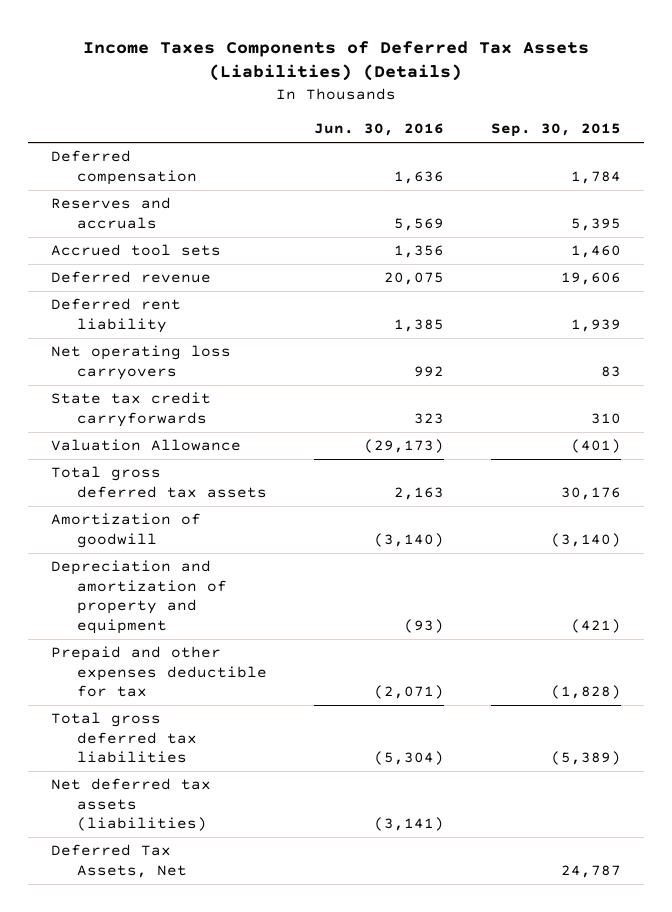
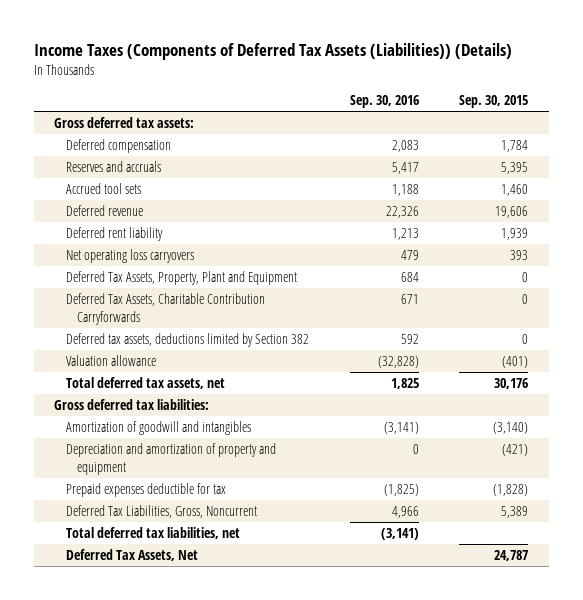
- Income Taxes Components of Deferred Tax Assets (Liabilities) (Details)
+ Income Taxes (Components of Deferred Tax Assets (Liabilities)) (Details)
- | Jun. 30, 2016 | Sep. 30, 2015
+ | Sep. 30, 2016 | Sep. 30, 2015
+ Gross deferred tax assets:
- Net operating loss carryovers | 992 | 83
- State tax credit carryforwards | 323 | 310
- Valuation Allowance | (29,173) | (401)
- Total gross deferred tax assets | 2,163 | 30,176
- Amortization of goodwill | (3,140) | (3,140)
+ Net operating loss carryovers | 479 | 393
+ Deferred Tax Assets, Property, Plant and Equipment | 684 | 0
+ Deferred Tax Assets, Charitable Contribution Carryforwards | 671 | 0
+ Deferred tax assets, deductions limited by Section 382 | 592 | 0
+ Valuation allowance | (32,828) | (401)
+ Total deferred tax assets, net | 1,825 | 30,176
+ Gross deferred tax liabilities:
+ Amortization of goodwill and intangibles | (3,141) | (3,140)
- Prepaid and other expenses deductible for tax | (2,071) | (1,828)
- Total gross deferred tax liabilities | (5,304) | (5,389)
- Net deferred tax assets (liabilities) | (3,141) |
+ Prepaid expenses deductible for tax | (1,825) | (1,828)
+ Deferred Tax Liabilities, Gross, Noncurrent | 4,966 | 5,389
+ Total deferred tax liabilities, net | (3,141) |

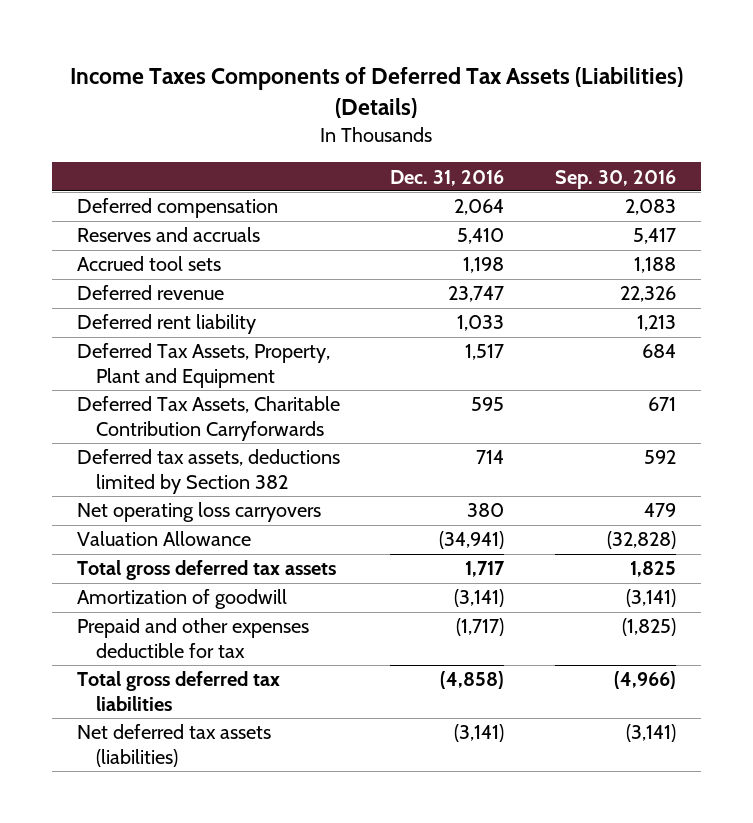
- Income Taxes (Components of Deferred Tax Assets (Liabilities)) (Details)
+ Income Taxes Components of Deferred Tax Assets (Liabilities) (Details)
- | Sep. 30, 2016 | Sep. 30, 2015
+ | Dec. 31, 2016 | Sep. 30, 2016
- Gross deferred tax assets:
- Valuation allowance | (32,828) | (401)
- Total deferred tax assets, net | 1,825 | 30,176
- Gross deferred tax liabilities:
- Amortization of goodwill and intangibles | (3,141) | (3,140)
- Depreciation and amortization of property and equipment | 0 | (421)
- Prepaid expenses deductible for tax | (1,825) | (1,828)
- Deferred Tax Liabilities, Gross, Noncurrent | 4,966 | 5,389
- Total deferred tax liabilities, net | (3,141) |
- Deferred Tax Assets, Net | | 24,787
moved down: Net operating loss carryovers | 380 | 479
+ Valuation Allowance | (34,941) | (32,828)
+ Total gross deferred tax assets | 1,717 | 1,825
+ Amortization of goodwill | (3,141) | (3,141)
+ Prepaid and other expenses deductible for tax | (1,717) | (1,825)
+ Total gross deferred tax liabilities | (4,858) | (4,966)
+ Net deferred tax assets (liabilities) | (3,141) | (3,141)

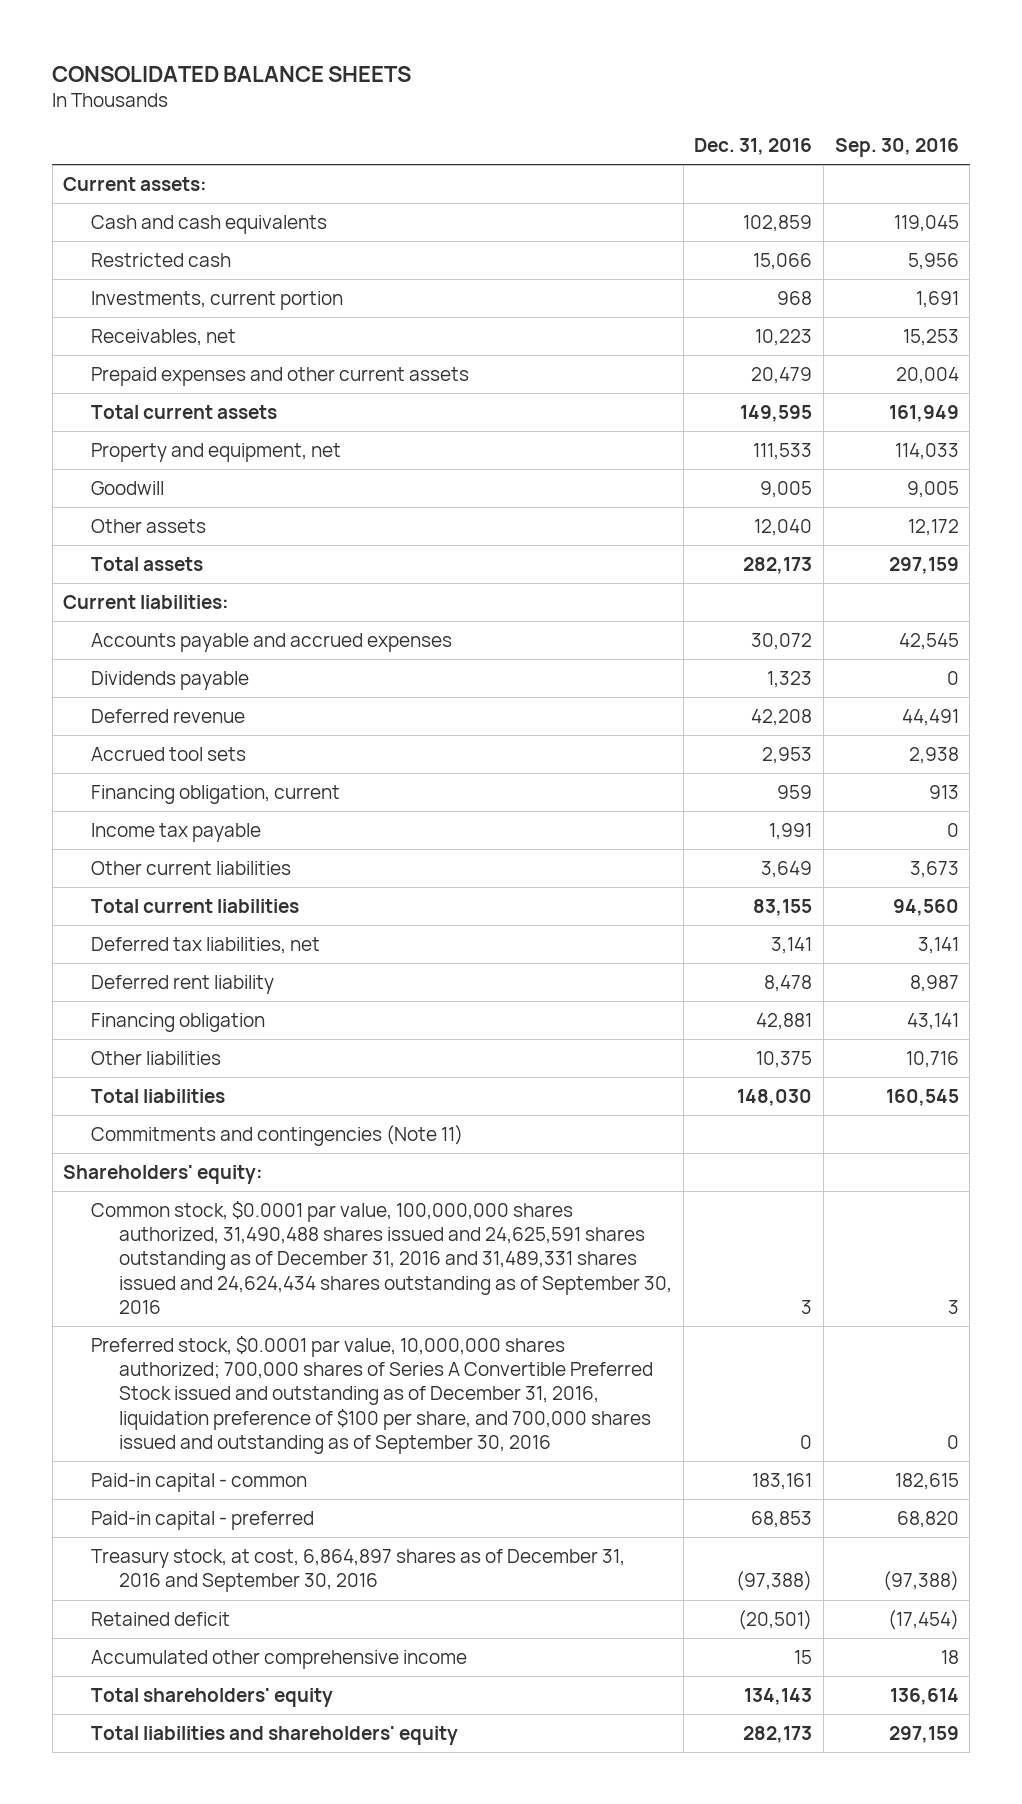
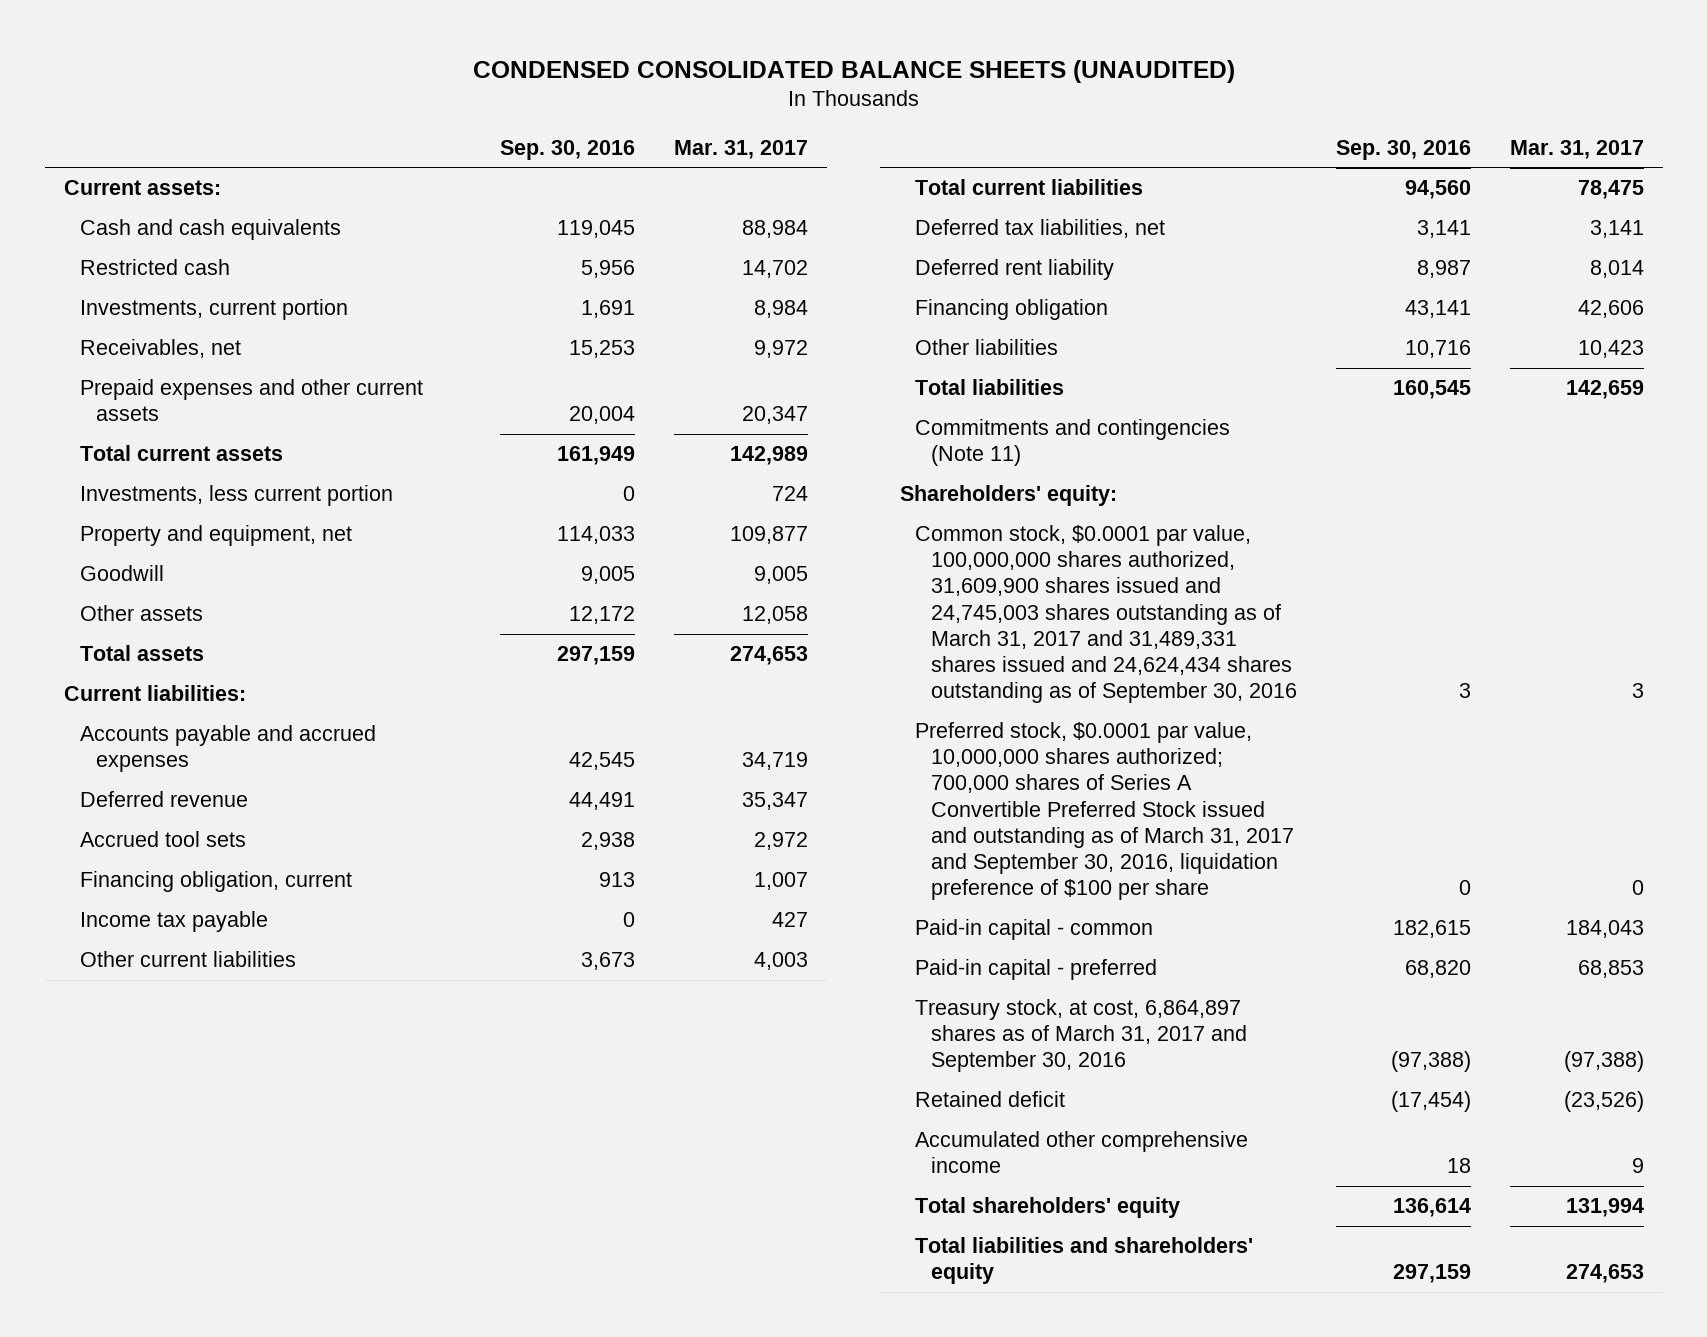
- CONSOLIDATED BALANCE SHEETS
+ CONDENSED CONSOLIDATED BALANCE SHEETS (UNAUDITED)
- | Dec. 31, 2016 | Sep. 30, 2016
+ | Sep. 30, 2016 | Mar. 31, 2017
+ Investments, less current portion | 0 | 724
- Dividends payable | 1,323 | 0
- Common stock, $0.0001 par value, 100,000,000 shares authorized, 31,490,488 shares issued and 24,625,591 shares outstanding as of December 31, 2016 and 31,489,331 shares issued and 24,624,434 shares outstanding as of September 30, 2016 | 3 | 3
- Preferred stock, $0.0001 par value, 10,000,000 shares authorized; 700,000 shares of Series A Convertible Preferred Stock issued and outstanding as of December 31, 2016, liquidation preference of $100 per share, and 700,000 shares issued and outstanding as of September 30, 2016 | 0 | 0
+ Common stock, $0.0001 par value, 100,000,000 shares authorized, 31,609,900 shares issued and 24,745,003 shares outstanding as of March 31, 2017 and 31,489,331 shares issued and 24,624,434 shares outstanding as of September 30, 2016 | 3 | 3
+ Preferred stock, $0.0001 par value, 10,000,000 shares authorized; 700,000 shares of Series A Convertible Preferred Stock issued and outstanding as of March 31, 2017 and September 30, 2016, liquidation preference of $100 per share | 0 | 0
- Treasury stock, at cost, 6,864,897 shares as of December 31, 2016 and September 30, 2016 | (97,388) | (97,388)
+ Treasury stock, at cost, 6,864,897 shares as of March 31, 2017 and September 30, 2016 | (97,388) | (97,388)

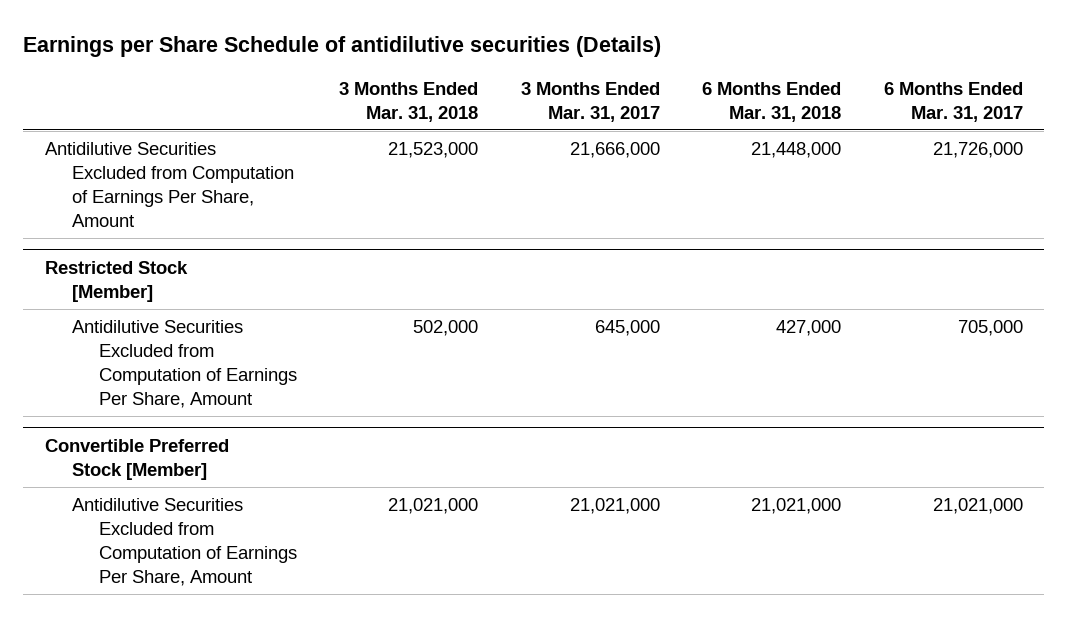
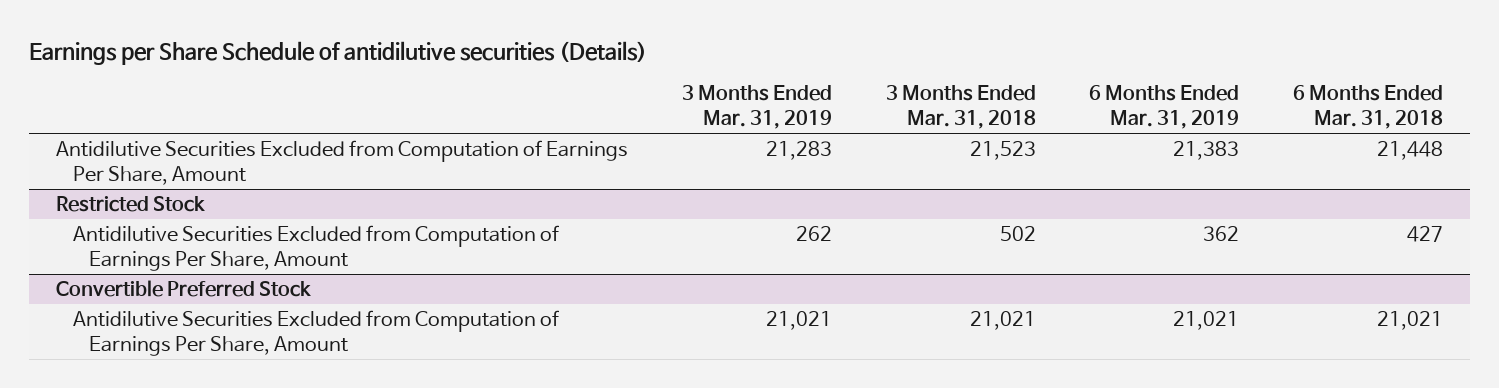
- | 3 Months Ended Mar. 31, 2018 | 3 Months Ended Mar. 31, 2017 | 6 Months Ended Mar. 31, 2018 | 6 Months Ended Mar. 31, 2017
+ | 3 Months Ended Mar. 31, 2019 | 3 Months Ended Mar. 31, 2018 | 6 Months Ended Mar. 31, 2019 | 6 Months Ended Mar. 31, 2018
- Antidilutive Securities Excluded from Computation of Earnings Per Share, Amount | 21,523,000 | 21,666,000 | 21,448,000 | 21,726,000
- Restricted Stock [Member]
- Antidilutive Securities Excluded from Computation of Earnings Per Share, Amount | 502,000 | 645,000 | 427,000 | 705,000
- Convertible Preferred Stock [Member]
- Antidilutive Securities Excluded from Computation of Earnings Per Share, Amount | 21,021,000 | 21,021,000 | 21,021,000 | 21,021,000
+ Antidilutive Securities Excluded from Computation of Earnings Per Share, Amount | 21,283 | 21,523 | 21,383 | 21,448
+ Restricted Stock
+ Antidilutive Securities Excluded from Computation of Earnings Per Share, Amount | 262 | 502 | 362 | 427
+ Convertible Preferred Stock
+ Antidilutive Securities Excluded from Computation of Earnings Per Share, Amount | 21,021 | 21,021 | 21,021 | 21,021

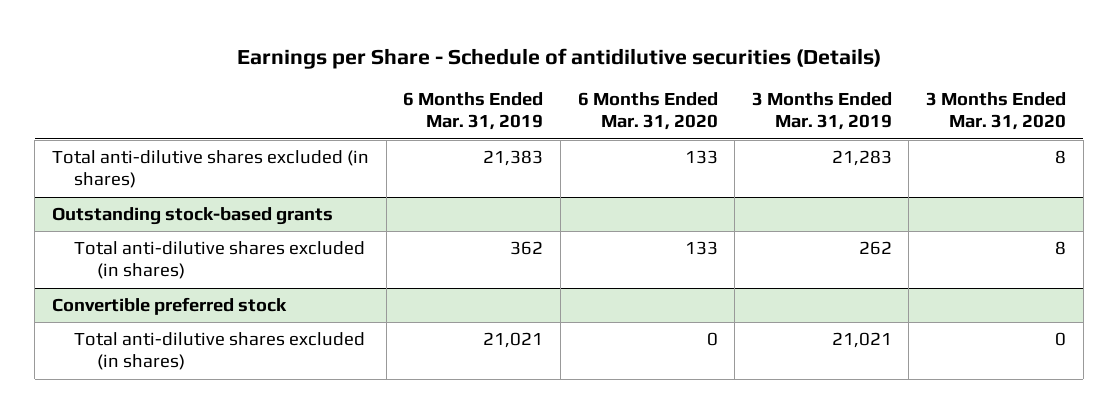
- Earnings per Share Schedule of antidilutive securities (Details)
+ Earnings per Share - Schedule of antidilutive securities (Details)
- | 3 Months Ended Mar. 31, 2019 | 3 Months Ended Mar. 31, 2018 | 6 Months Ended Mar. 31, 2019 | 6 Months Ended Mar. 31, 2018
+ | 6 Months Ended Mar. 31, 2019 | 6 Months Ended Mar. 31, 2020 | 3 Months Ended Mar. 31, 2019 | 3 Months Ended Mar. 31, 2020
- Antidilutive Securities Excluded from Computation of Earnings Per Share, Amount | 21,283 | 21,523 | 21,383 | 21,448
- Restricted Stock
- Antidilutive Securities Excluded from Computation of Earnings Per Share, Amount | 262 | 502 | 362 | 427
- Convertible Preferred Stock
- Antidilutive Securities Excluded from Computation of Earnings Per Share, Amount | 21,021 | 21,021 | 21,021 | 21,021
+ Total anti-dilutive shares excluded (in shares) | 21,383 | 133 | 21,283 | 8
+ Outstanding stock-based grants
+ Total anti-dilutive shares excluded (in shares) | 362 | 133 | 262 | 8
+ Convertible preferred stock
+ Total anti-dilutive shares excluded (in shares) | 21,021 | 0 | 21,021 | 0

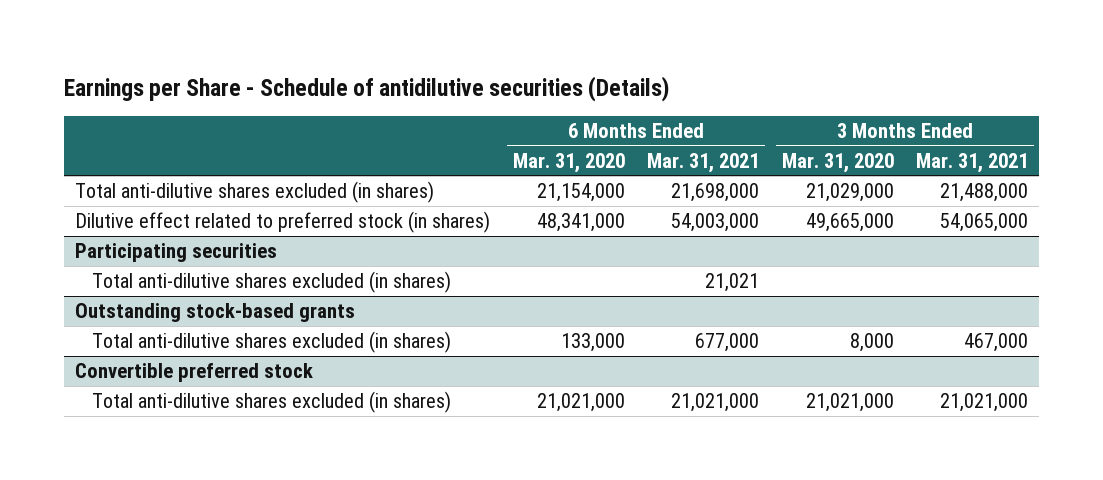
- | 6 Months Ended Mar. 31, 2019 | 6 Months Ended Mar. 31, 2020 | 3 Months Ended Mar. 31, 2019 | 3 Months Ended Mar. 31, 2020
+ | 6 Months Ended Mar. 31, 2020 | 6 Months Ended Mar. 31, 2021 | 3 Months Ended Mar. 31, 2020 | 3 Months Ended Mar. 31, 2021
- Total anti-dilutive shares excluded (in shares) | 21,383 | 133 | 21,283 | 8
+ Total anti-dilutive shares excluded (in shares) | 21,154,000 | 21,698,000 | 21,029,000 | 21,488,000
+ Dilutive effect related to preferred stock (in shares) | 48,341,000 | 54,003,000 | 49,665,000 | 54,065,000
+ Participating securities
+ Total anti-dilutive shares excluded (in shares) | | 21,021 | |
@ Outstanding stock-based grants
- Total anti-dilutive shares excluded (in shares) | 362 | 133 | 262 | 8
+ Total anti-dilutive shares excluded (in shares) | 133,000 | 677,000 | 8,000 | 467,000
@ Convertible preferred stock
- Total anti-dilutive shares excluded (in shares) | 21,021 | 0 | 21,021 | 0
+ Total anti-dilutive shares excluded (in shares) | 21,021,000 | 21,021,000 | 21,021,000 | 21,021,000

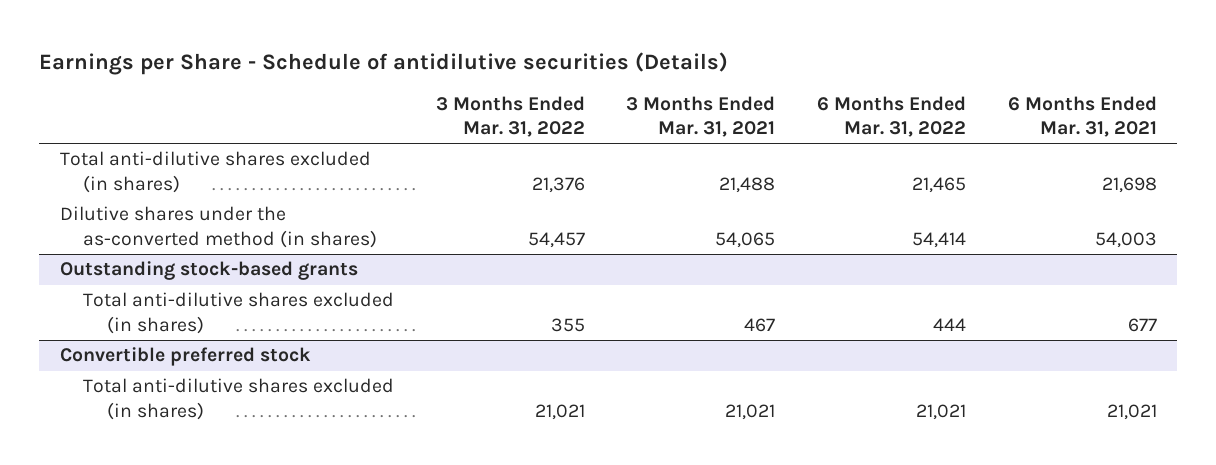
- | 6 Months Ended Mar. 31, 2020 | 6 Months Ended Mar. 31, 2021 | 3 Months Ended Mar. 31, 2020 | 3 Months Ended Mar. 31, 2021
+ | 3 Months Ended Mar. 31, 2022 | 3 Months Ended Mar. 31, 2021 | 6 Months Ended Mar. 31, 2022 | 6 Months Ended Mar. 31, 2021
- Total anti-dilutive shares excluded (in shares) | 21,154,000 | 21,698,000 | 21,029,000 | 21,488,000
- Dilutive effect related to preferred stock (in shares) | 48,341,000 | 54,003,000 | 49,665,000 | 54,065,000
- Participating securities
- Total anti-dilutive shares excluded (in shares) | | 21,021 | |
+ Total anti-dilutive shares excluded (in shares) | 21,376 | 21,488 | 21,465 | 21,698
+ Dilutive shares under the as-converted method (in shares) | 54,457 | 54,065 | 54,414 | 54,003
@ Outstanding stock-based grants
- Total anti-dilutive shares excluded (in shares) | 133,000 | 677,000 | 8,000 | 467,000
+ Total anti-dilutive shares excluded (in shares) | 355 | 467 | 444 | 677
@ Convertible preferred stock
- Total anti-dilutive shares excluded (in shares) | 21,021,000 | 21,021,000 | 21,021,000 | 21,021,000
+ Total anti-dilutive shares excluded (in shares) | 21,021 | 21,021 | 21,021 | 21,021

